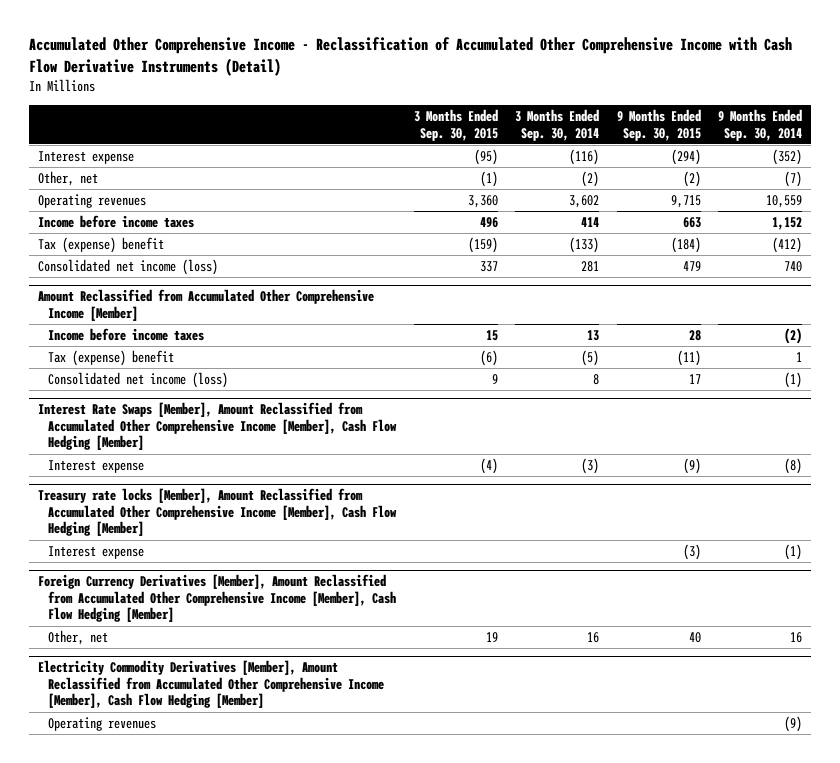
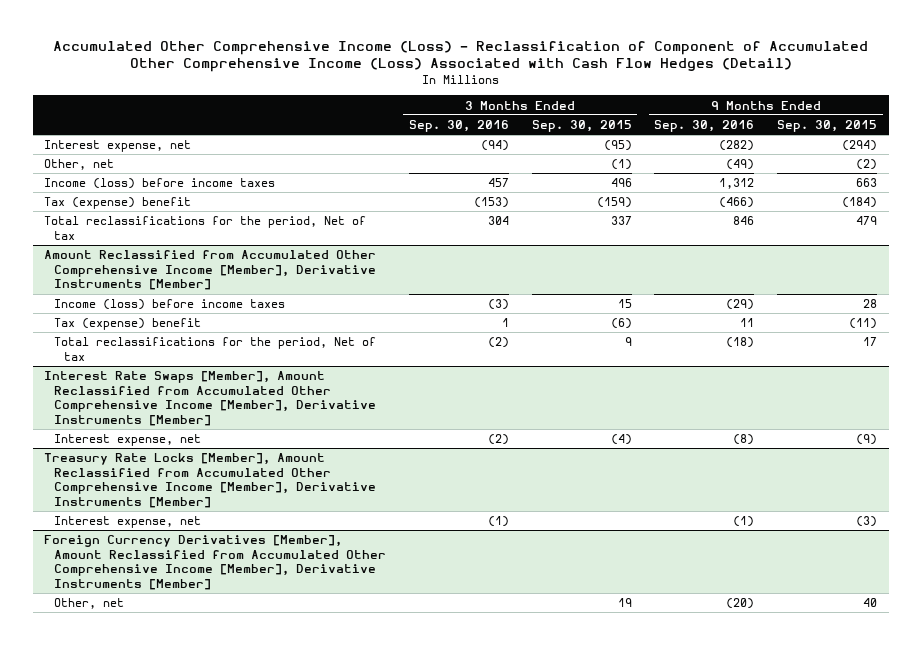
- Accumulated Other Comprehensive Income - Reclassification of Accumulated Other Comprehensive Income with Cash Flow Derivative Instruments (Detail)
+ Accumulated Other Comprehensive Income (Loss) - Reclassification of Component of Accumulated Other Comprehensive Income (Loss) Associated with Cash Flow Hedges (Detail)
- | 3 Months Ended Sep. 30, 2015 | 3 Months Ended Sep. 30, 2014 | 9 Months Ended Sep. 30, 2015 | 9 Months Ended Sep. 30, 2014
+ | 3 Months Ended Sep. 30, 2016 | 3 Months Ended Sep. 30, 2015 | 9 Months Ended Sep. 30, 2016 | 9 Months Ended Sep. 30, 2015
- Interest expense | (95) | (116) | (294) | (352)
+ Interest expense, net | (94) | (95) | (282) | (294)
- Operating revenues | 3,360 | 3,602 | 9,715 | 10,559
- Income before income taxes | 496 | 414 | 663 | 1,152
+ Income (loss) before income taxes | 457 | 496 | 1,312 | 663
- Consolidated net income (loss) | 337 | 281 | 479 | 740
- Amount Reclassified from Accumulated Other Comprehensive Income [Member]
- Income before income taxes | 15 | 13 | 28 | (2)
+ Total reclassifications for the period, Net of tax | 304 | 337 | 846 | 479
+ Amount Reclassified from Accumulated Other Comprehensive Income [Member], Derivative Instruments [Member]
+ Income (loss) before income taxes | (3) | 15 | (29) | 28
- Consolidated net income (loss) | 9 | 8 | 17 | (1)
- Interest Rate Swaps [Member], Amount Reclassified from Accumulated Other Comprehensive Income [Member], Cash Flow Hedging [Member]
- Interest expense | (4) | (3) | (9) | (8)
- Treasury rate locks [Member], Amount Reclassified from Accumulated Other Comprehensive Income [Member], Cash Flow Hedging [Member]
- Interest expense | | | (3) | (1)
- Foreign Currency Derivatives [Member], Amount Reclassified from Accumulated Other Comprehensive Income [Member], Cash Flow Hedging [Member]
+ Total reclassifications for the period, Net of tax | (2) | 9 | (18) | 17
+ Interest Rate Swaps [Member], Amount Reclassified from Accumulated Other Comprehensive Income [Member], Derivative Instruments [Member]
+ Interest expense, net | (2) | (4) | (8) | (9)
+ Treasury Rate Locks [Member], Amount Reclassified from Accumulated Other Comprehensive Income [Member], Derivative Instruments [Member]
+ Interest expense, net | (1) | | (1) | (3)
+ Foreign Currency Derivatives [Member], Amount Reclassified from Accumulated Other Comprehensive Income [Member], Derivative Instruments [Member]
- Electricity Commodity Derivatives [Member], Amount Reclassified from Accumulated Other Comprehensive Income [Member], Cash Flow Hedging [Member]
- Operating revenues | | | | (9)

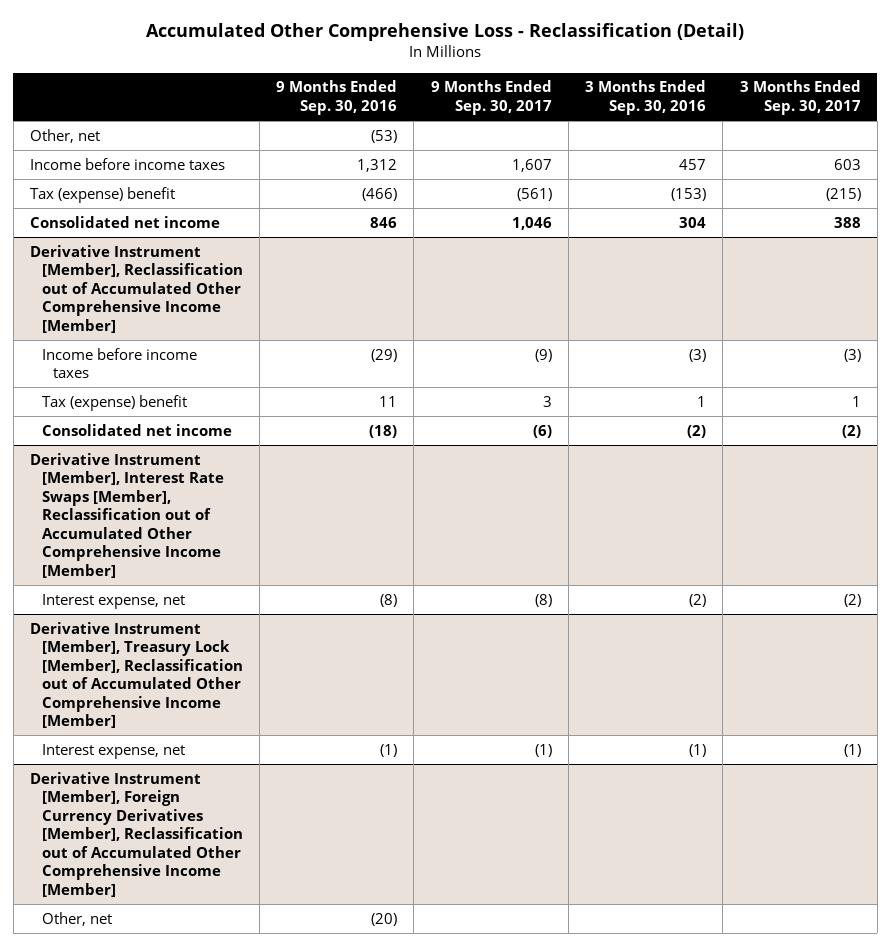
- Accumulated Other Comprehensive Income (Loss) - Reclassification of Component of Accumulated Other Comprehensive Income (Loss) Associated with Cash Flow Hedges (Detail)
+ Accumulated Other Comprehensive Loss - Reclassification (Detail)
- | 3 Months Ended Sep. 30, 2016 | 3 Months Ended Sep. 30, 2015 | 9 Months Ended Sep. 30, 2016 | 9 Months Ended Sep. 30, 2015
+ | 9 Months Ended Sep. 30, 2016 | 9 Months Ended Sep. 30, 2017 | 3 Months Ended Sep. 30, 2016 | 3 Months Ended Sep. 30, 2017
- Interest expense, net | (94) | (95) | (282) | (294)
- Other, net | | (1) | (49) | (2)
- Income (loss) before income taxes | 457 | 496 | 1,312 | 663
+ Other, net | (53) | | |
+ Income before income taxes | 1,312 | 1,607 | 457 | 603
- Total reclassifications for the period, Net of tax | 304 | 337 | 846 | 479
- Amount Reclassified from Accumulated Other Comprehensive Income [Member], Derivative Instruments [Member]
- Income (loss) before income taxes | (3) | 15 | (29) | 28
+ Consolidated net income | 846 | 1,046 | 304 | 388
+ Derivative Instrument [Member], Reclassification out of Accumulated Other Comprehensive Income [Member]
+ Income before income taxes | (29) | (9) | (3) | (3)
- Total reclassifications for the period, Net of tax | (2) | 9 | (18) | 17
- Interest Rate Swaps [Member], Amount Reclassified from Accumulated Other Comprehensive Income [Member], Derivative Instruments [Member]
+ Consolidated net income | (18) | (6) | (2) | (2)
+ Derivative Instrument [Member], Interest Rate Swaps [Member], Reclassification out of Accumulated Other Comprehensive Income [Member]
- Treasury Rate Locks [Member], Amount Reclassified from Accumulated Other Comprehensive Income [Member], Derivative Instruments [Member]
+ Derivative Instrument [Member], Treasury Lock [Member], Reclassification out of Accumulated Other Comprehensive Income [Member]
- Foreign Currency Derivatives [Member], Amount Reclassified from Accumulated Other Comprehensive Income [Member], Derivative Instruments [Member]
+ Derivative Instrument [Member], Foreign Currency Derivatives [Member], Reclassification out of Accumulated Other Comprehensive Income [Member]

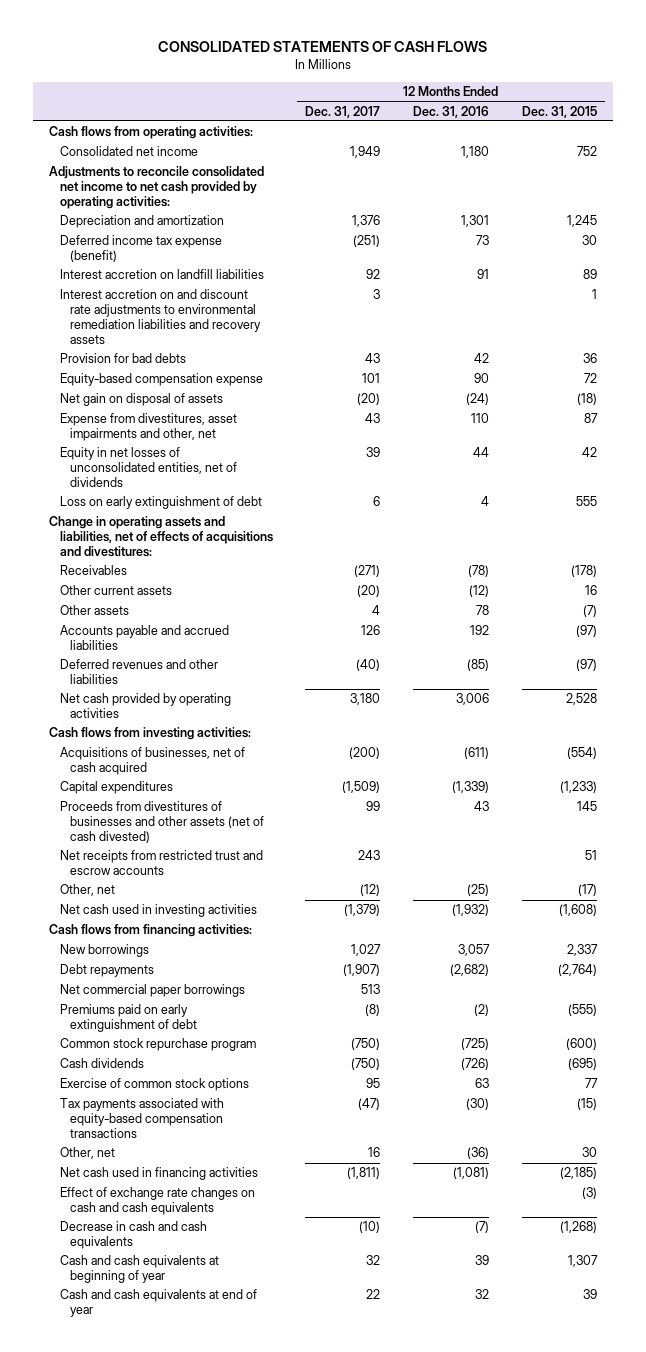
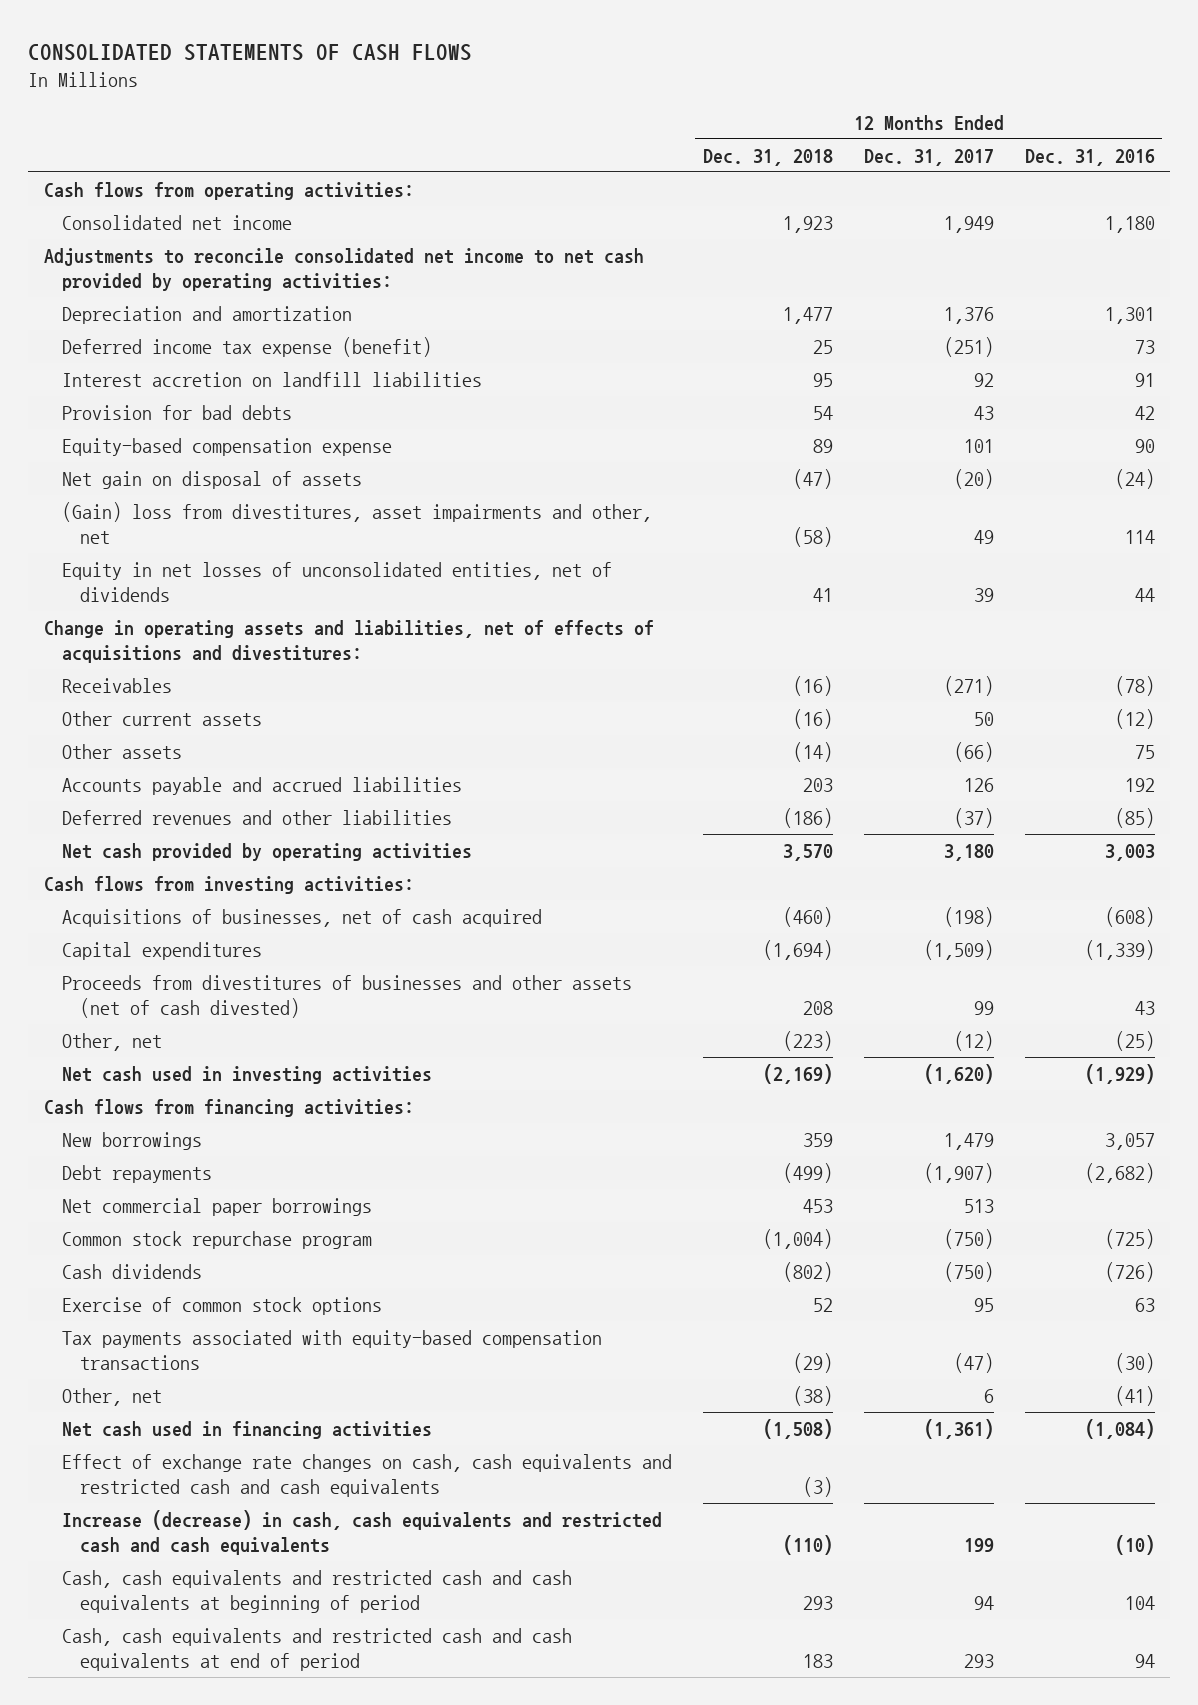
- | 12 Months Ended Dec. 31, 2017 | 12 Months Ended Dec. 31, 2016 | 12 Months Ended Dec. 31, 2015
+ | 12 Months Ended Dec. 31, 2018 | 12 Months Ended Dec. 31, 2017 | 12 Months Ended Dec. 31, 2016
- Interest accretion on and discount rate adjustments to environmental remediation liabilities and recovery assets | 3 | | 1
- Expense from divestitures, asset impairments and other, net | 43 | 110 | 87
+ (Gain) loss from divestitures, asset impairments and other, net | (58) | 49 | 114
- Loss on early extinguishment of debt | 6 | 4 | 555
- Other current assets | (20) | (12) | 16
- Other assets | 4 | 78 | (7)
+ Other current assets | (16) | 50 | (12)
+ Other assets | (14) | (66) | 75
- Deferred revenues and other liabilities | (40) | (85) | (97)
- Net cash provided by operating activities | 3,180 | 3,006 | 2,528
+ Deferred revenues and other liabilities | (186) | (37) | (85)
+ Net cash provided by operating activities | 3,570 | 3,180 | 3,003
- Acquisitions of businesses, net of cash acquired | (200) | (611) | (554)
+ Acquisitions of businesses, net of cash acquired | (460) | (198) | (608)
- Net receipts from restricted trust and escrow accounts | 243 | | 51
- Net cash used in investing activities | (1,379) | (1,932) | (1,608)
+ Net cash used in investing activities | (2,169) | (1,620) | (1,929)
- New borrowings | 1,027 | 3,057 | 2,337
+ New borrowings | 359 | 1,479 | 3,057
- Premiums paid on early extinguishment of debt | (8) | (2) | (555)
- Other, net | 16 | (36) | 30
- Net cash used in financing activities | (1,811) | (1,081) | (2,185)
- Effect of exchange rate changes on cash and cash equivalents | | | (3)
- Decrease in cash and cash equivalents | (10) | (7) | (1,268)
- Cash and cash equivalents at beginning of year | 32 | 39 | 1,307
- Cash and cash equivalents at end of year | 22 | 32 | 39
+ Other, net | (38) | 6 | (41)
+ Net cash used in financing activities | (1,508) | (1,361) | (1,084)
+ Effect of exchange rate changes on cash, cash equivalents and restricted cash and cash equivalents | (3) | |
+ Increase (decrease) in cash, cash equivalents and restricted cash and cash equivalents | (110) | 199 | (10)
+ Cash, cash equivalents and restricted cash and cash equivalents at beginning of period | 293 | 94 | 104
+ Cash, cash equivalents and restricted cash and cash equivalents at end of period | 183 | 293 | 94

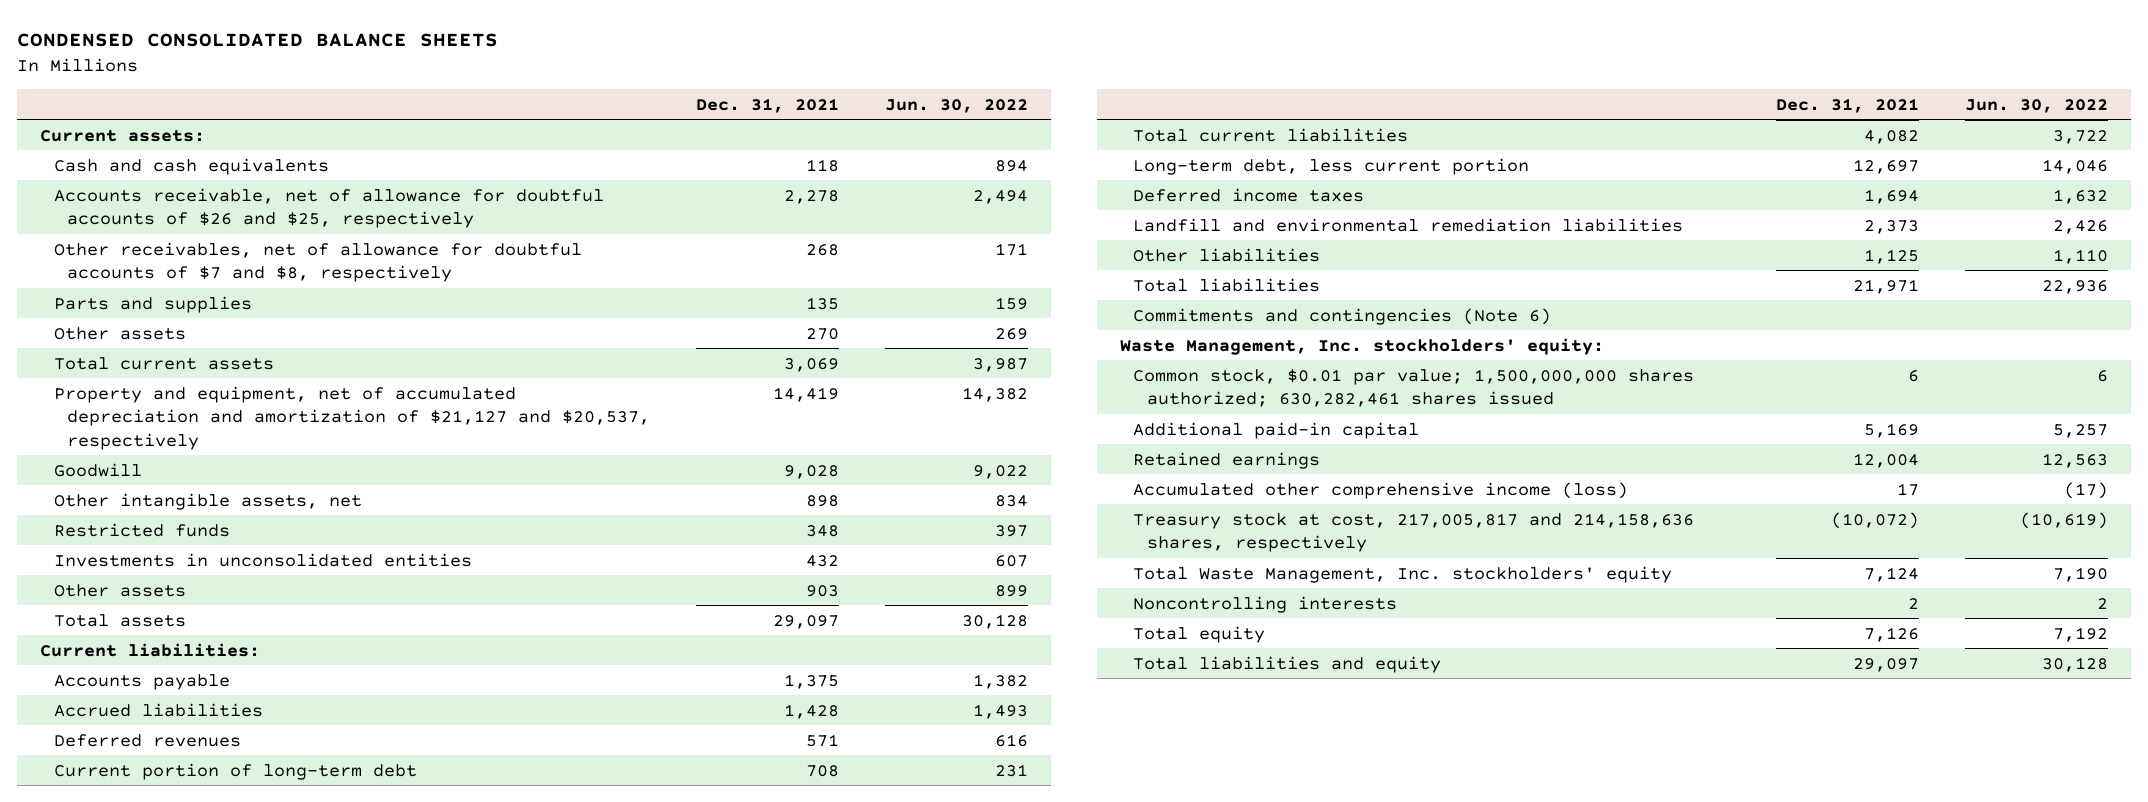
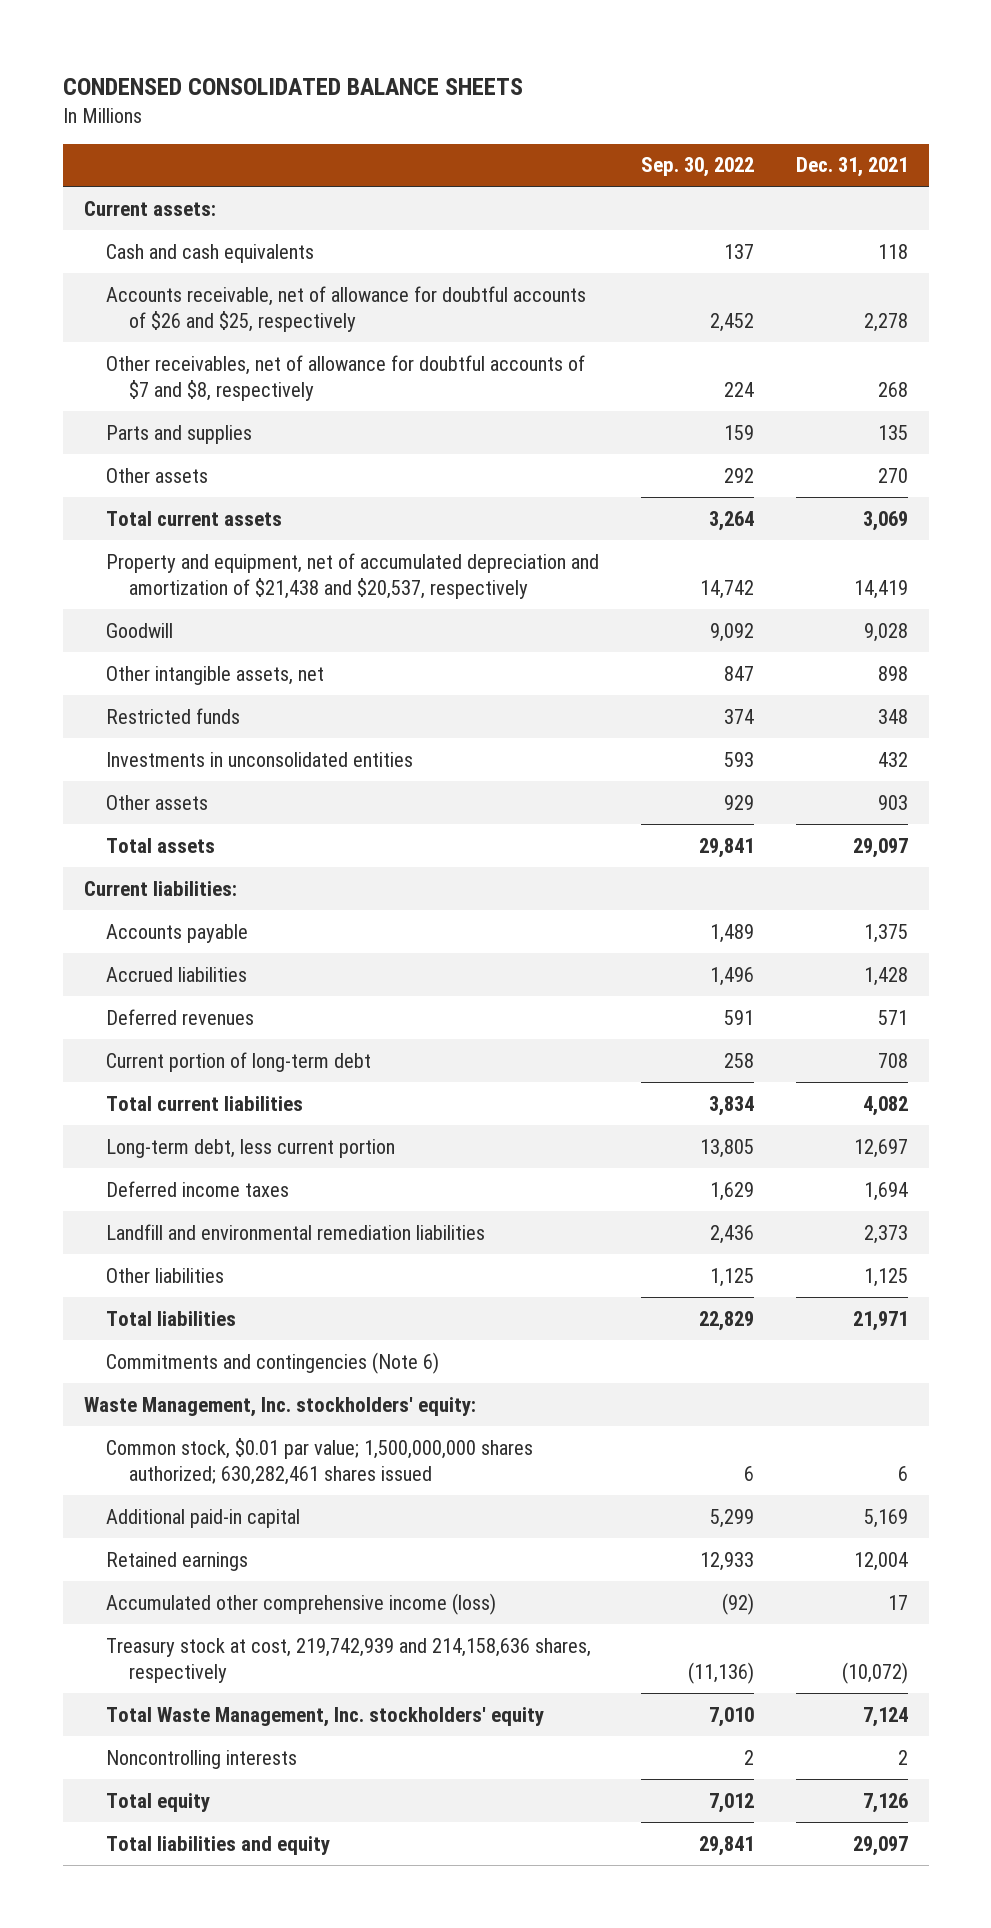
- | Dec. 31, 2021 | Jun. 30, 2022
+ | Sep. 30, 2022 | Dec. 31, 2021
- Property and equipment, net of accumulated depreciation and amortization of $21,127 and $20,537, respectively | 14,419 | 14,382
+ Property and equipment, net of accumulated depreciation and amortization of $21,438 and $20,537, respectively | 14,742 | 14,419
- Treasury stock at cost, 217,005,817 and 214,158,636 shares, respectively | (10,072) | (10,619)
+ Treasury stock at cost, 219,742,939 and 214,158,636 shares, respectively | (11,136) | (10,072)

